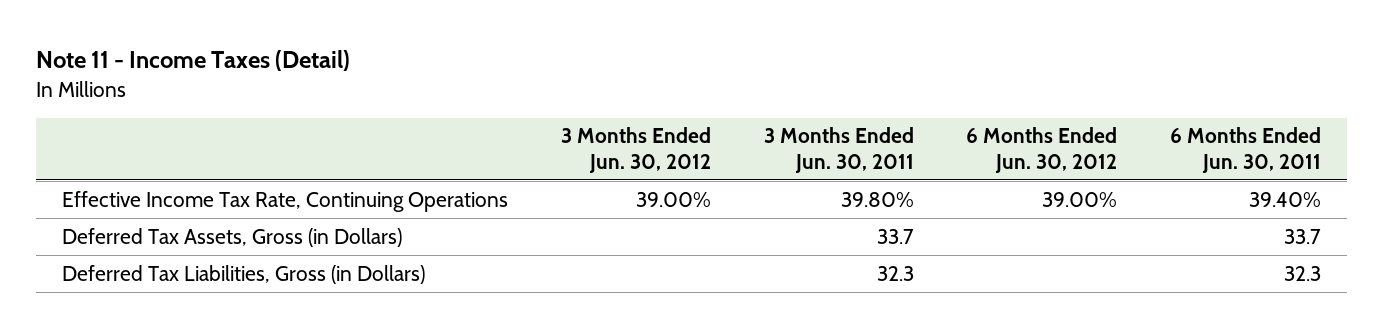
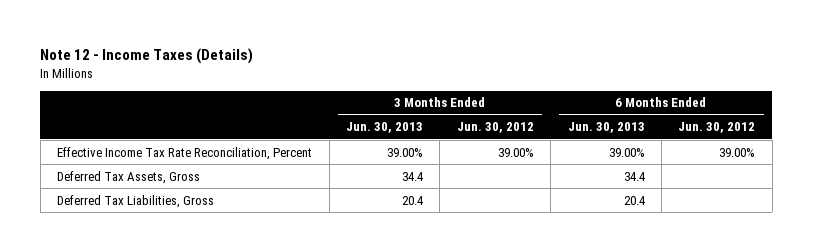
- Note 11 - Income Taxes (Detail)
+ Note 12 - Income Taxes (Details)
- | 3 Months Ended Jun. 30, 2012 | 3 Months Ended Jun. 30, 2011 | 6 Months Ended Jun. 30, 2012 | 6 Months Ended Jun. 30, 2011
+ | 3 Months Ended Jun. 30, 2013 | 3 Months Ended Jun. 30, 2012 | 6 Months Ended Jun. 30, 2013 | 6 Months Ended Jun. 30, 2012
- Effective Income Tax Rate, Continuing Operations | 39.00% | 39.80% | 39.00% | 39.40%
- Deferred Tax Assets, Gross (in Dollars) | | 33.7 | | 33.7
- Deferred Tax Liabilities, Gross (in Dollars) | | 32.3 | | 32.3
+ Effective Income Tax Rate Reconciliation, Percent | 39.00% | 39.00% | 39.00% | 39.00%
+ Deferred Tax Assets, Gross | 34.4 | | 34.4 |
+ Deferred Tax Liabilities, Gross | 20.4 | | 20.4 |

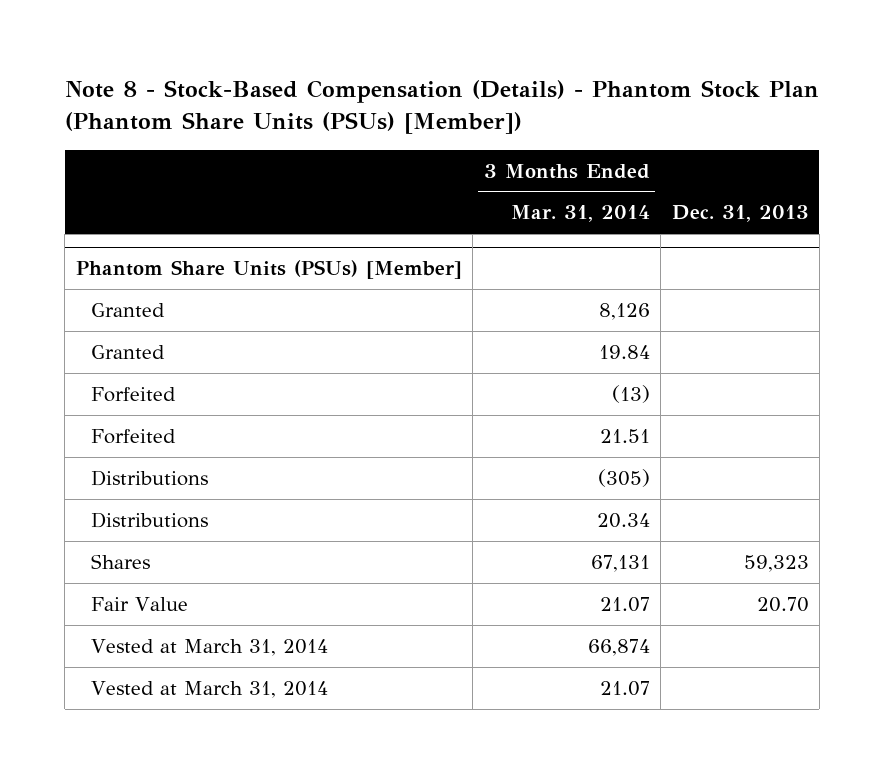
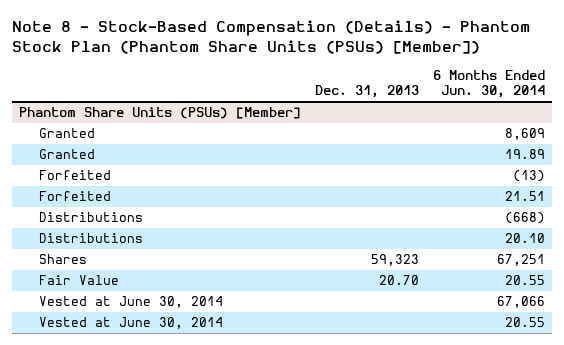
- | 3 Months Ended Mar. 31, 2014 | Dec. 31, 2013
+ | Dec. 31, 2013 | 6 Months Ended Jun. 30, 2014
@ Phantom Share Units (PSUs) [Member]
- Vested at March 31, 2014 | 66,874 |
- Vested at March 31, 2014 | 21.07 |
+ Vested at June 30, 2014 | | 67,066
+ Vested at June 30, 2014 | | 20.55

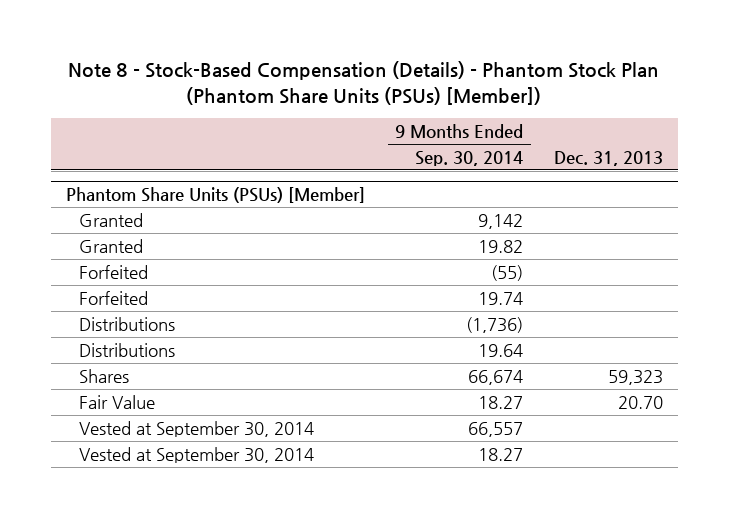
- | Dec. 31, 2013 | 6 Months Ended Jun. 30, 2014
+ | 9 Months Ended Sep. 30, 2014 | Dec. 31, 2013
@ Phantom Share Units (PSUs) [Member]
- Vested at June 30, 2014 | | 67,066
- Vested at June 30, 2014 | | 20.55
+ Vested at September 30, 2014 | 66,557 |
+ Vested at September 30, 2014 | 18.27 |

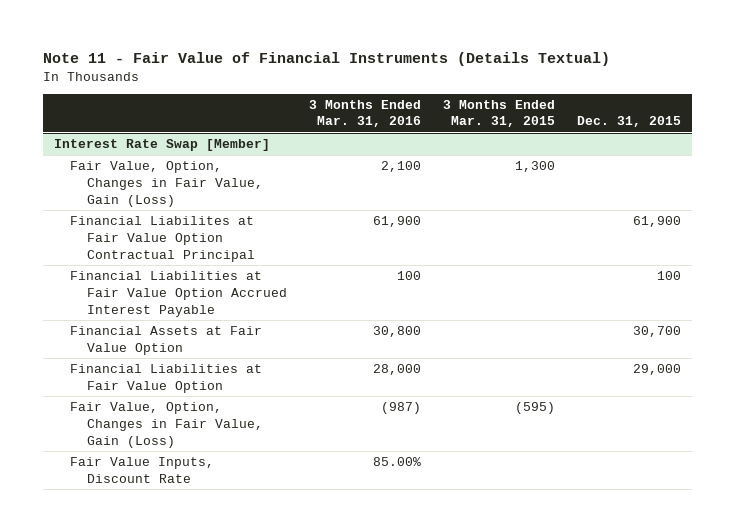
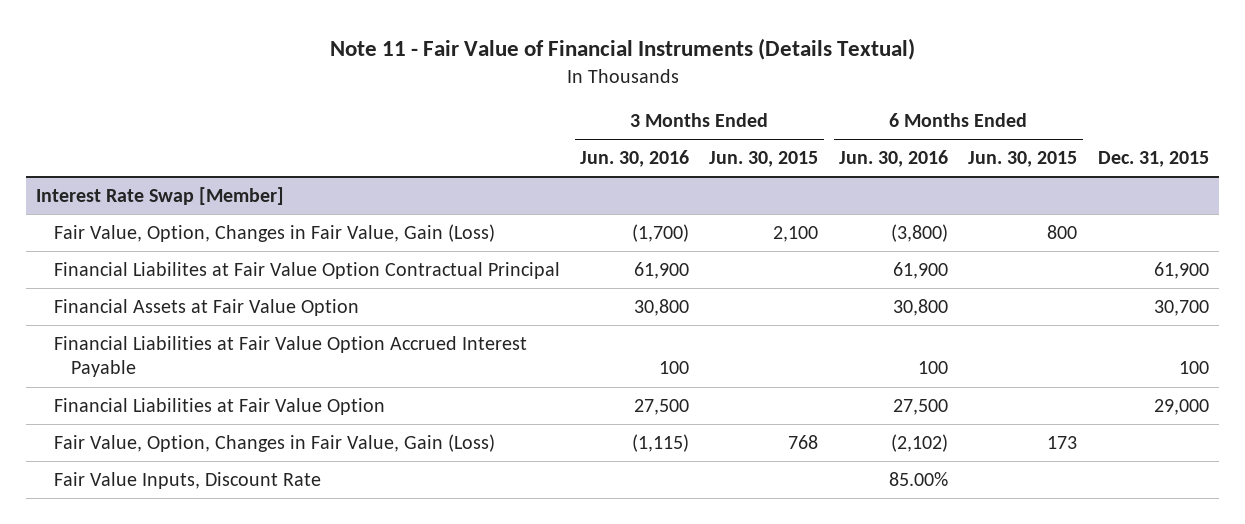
- | 3 Months Ended Mar. 31, 2016 | 3 Months Ended Mar. 31, 2015 | Dec. 31, 2015
+ | 3 Months Ended Jun. 30, 2016 | 3 Months Ended Jun. 30, 2015 | 6 Months Ended Jun. 30, 2016 | 6 Months Ended Jun. 30, 2015 | Dec. 31, 2015
@ Interest Rate Swap [Member]
moved down: Financial Liabilities at Fair Value Option Accrued Interest Payable | 100 | | 100 | | 100

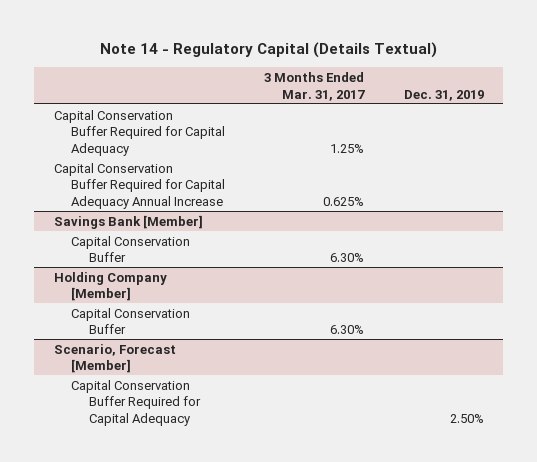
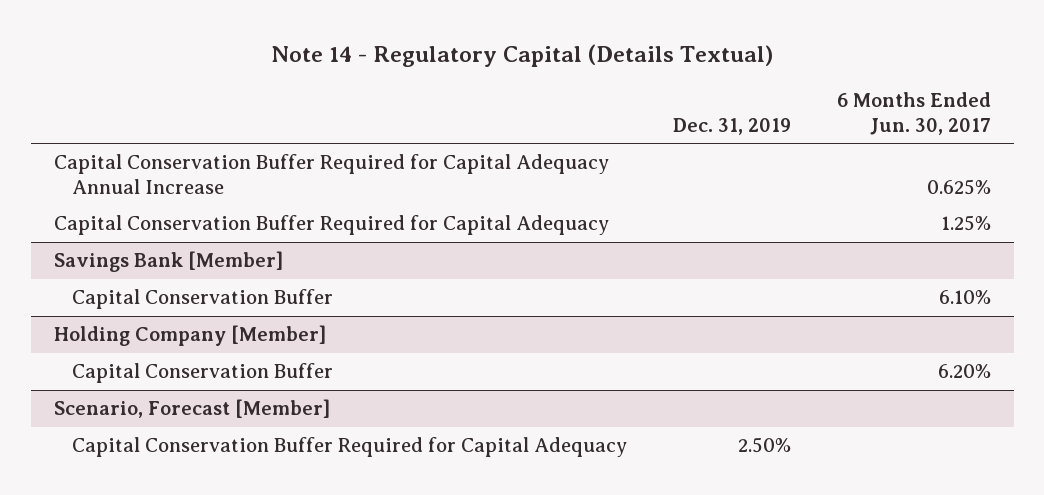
- | 3 Months Ended Mar. 31, 2017 | Dec. 31, 2019
+ | Dec. 31, 2019 | 6 Months Ended Jun. 30, 2017
moved down: Capital Conservation Buffer Required for Capital Adequacy | | 1.25%

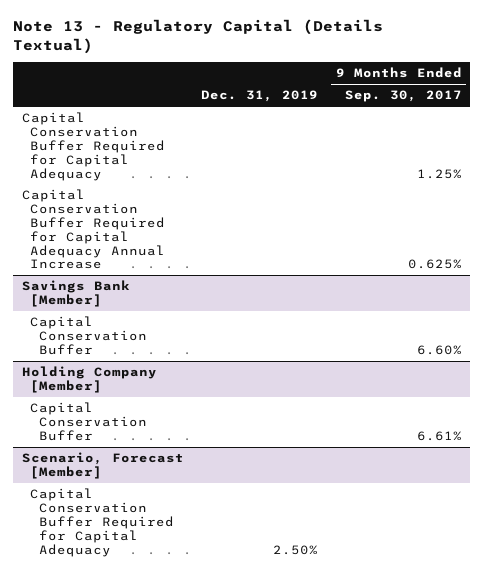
- Note 14 - Regulatory Capital (Details Textual)
+ Note 13 - Regulatory Capital (Details Textual)
- | Dec. 31, 2019 | 6 Months Ended Jun. 30, 2017
+ | Dec. 31, 2019 | 9 Months Ended Sep. 30, 2017
moved down: Capital Conservation Buffer Required for Capital Adequacy Annual Increase | | 0.625%

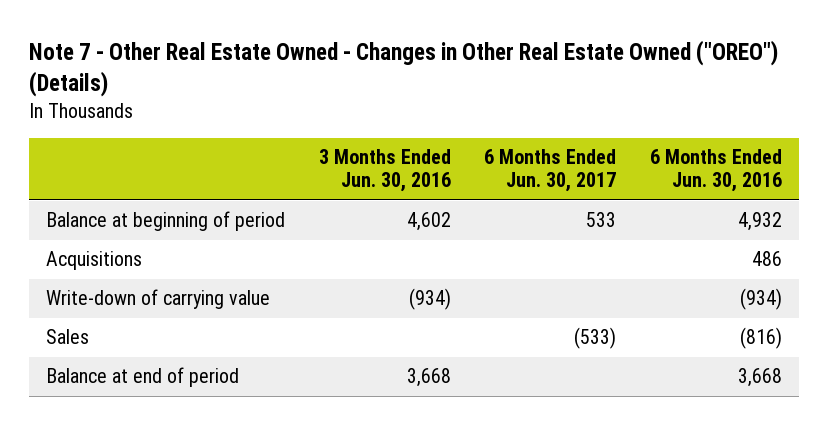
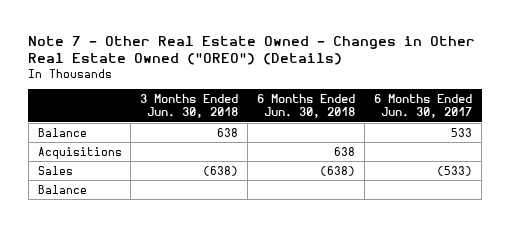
- | 3 Months Ended Jun. 30, 2016 | 6 Months Ended Jun. 30, 2017 | 6 Months Ended Jun. 30, 2016
+ | 3 Months Ended Jun. 30, 2018 | 6 Months Ended Jun. 30, 2018 | 6 Months Ended Jun. 30, 2017
- Balance at beginning of period | 4,602 | 533 | 4,932
+ Balance | 638 | | 533
- Write-down of carrying value | (934) | | (934)
- Balance at end of period | 3,668 | | 3,668
+ Balance

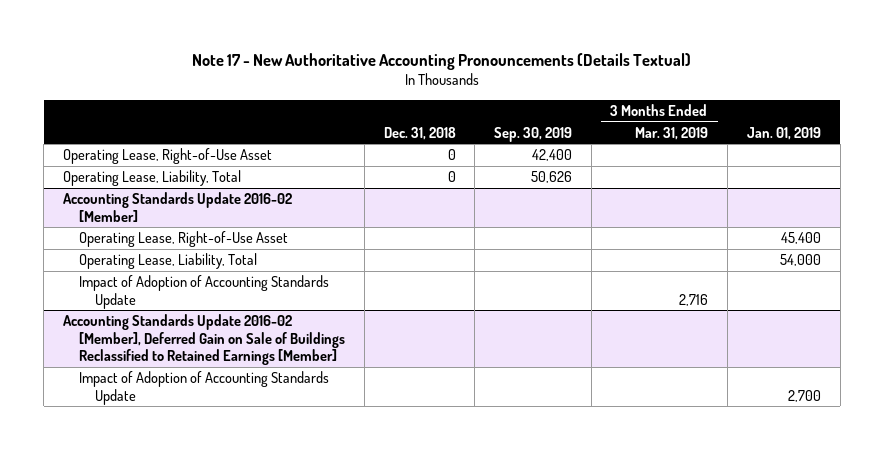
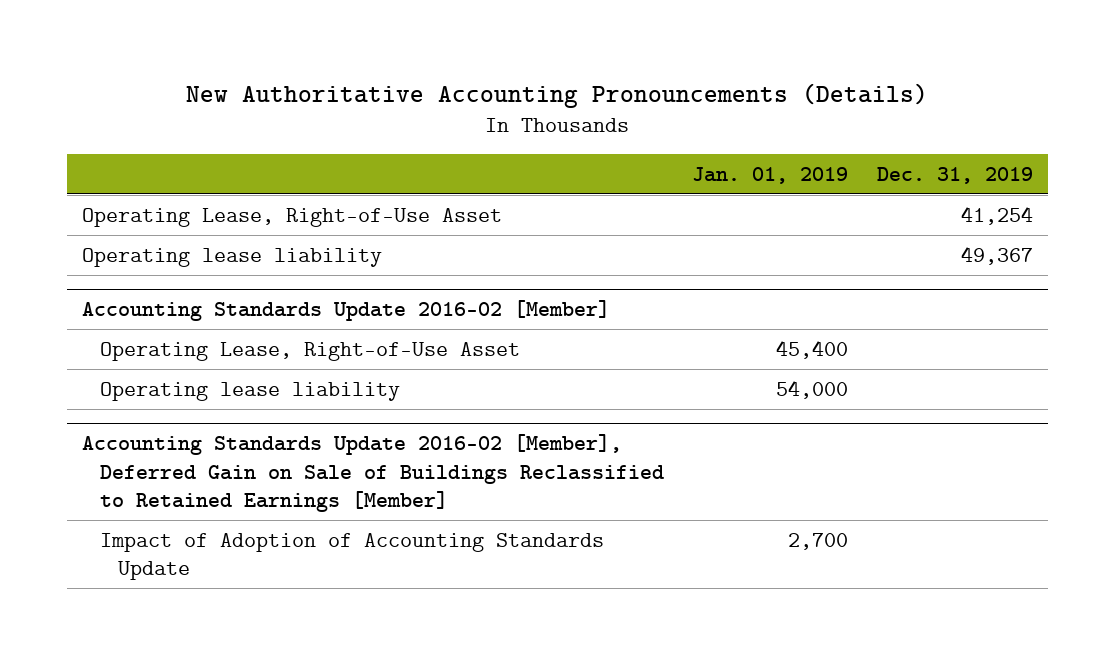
- Note 17 - New Authoritative Accounting Pronouncements (Details Textual)
+ New Authoritative Accounting Pronouncements (Details)
- | Dec. 31, 2018 | Sep. 30, 2019 | 3 Months Ended Mar. 31, 2019 | Jan. 01, 2019
+ | Jan. 01, 2019 | Dec. 31, 2019
- Operating Lease, Liability, Total | 0 | 50,626 | |
+ Operating lease liability | | 49,367
@ Accounting Standards Update 2016-02 [Member]
- Operating Lease, Liability, Total | | | | 54,000
- Impact of Adoption of Accounting Standards Update | | | 2,716 |
+ Operating lease liability | 54,000 |

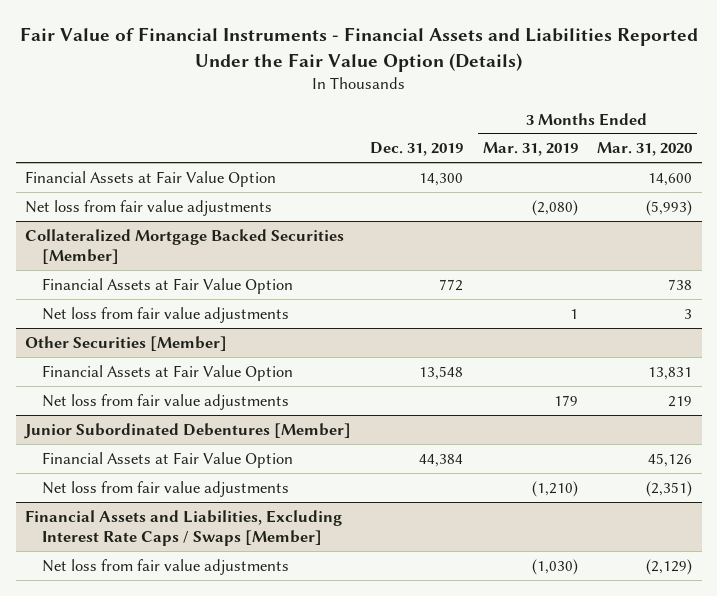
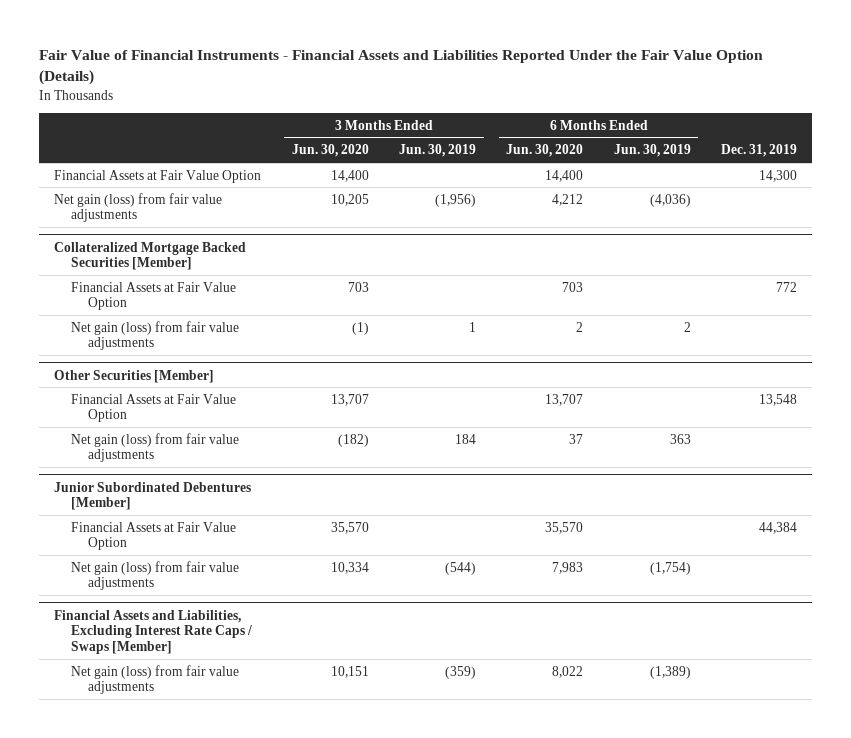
- | Dec. 31, 2019 | 3 Months Ended Mar. 31, 2019 | 3 Months Ended Mar. 31, 2020
+ | 3 Months Ended Jun. 30, 2020 | 3 Months Ended Jun. 30, 2019 | 6 Months Ended Jun. 30, 2020 | 6 Months Ended Jun. 30, 2019 | Dec. 31, 2019
- Net loss from fair value adjustments | | (2,080) | (5,993)
+ Net gain (loss) from fair value adjustments | 10,205 | (1,956) | 4,212 | (4,036) |
@ Collateralized Mortgage Backed Securities [Member]
- Net loss from fair value adjustments | | 1 | 3
+ Net gain (loss) from fair value adjustments | (1) | 1 | 2 | 2 |
@ Other Securities [Member]
- Net loss from fair value adjustments | | 179 | 219
+ Net gain (loss) from fair value adjustments | (182) | 184 | 37 | 363 |
@ Junior Subordinated Debentures [Member]
- Net loss from fair value adjustments | | (1,210) | (2,351)
+ Net gain (loss) from fair value adjustments | 10,334 | (544) | 7,983 | (1,754) |
@ Financial Assets and Liabilities, Excluding Interest Rate Caps / Swaps [Member]
- Net loss from fair value adjustments | | (1,030) | (2,129)
+ Net gain (loss) from fair value adjustments | 10,151 | (359) | 8,022 | (1,389) |

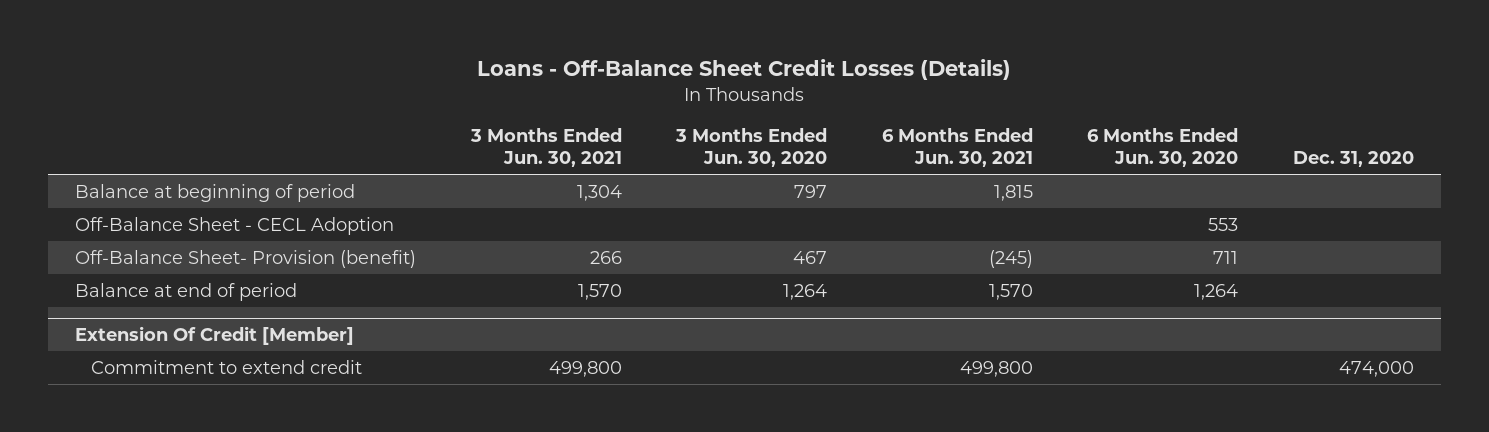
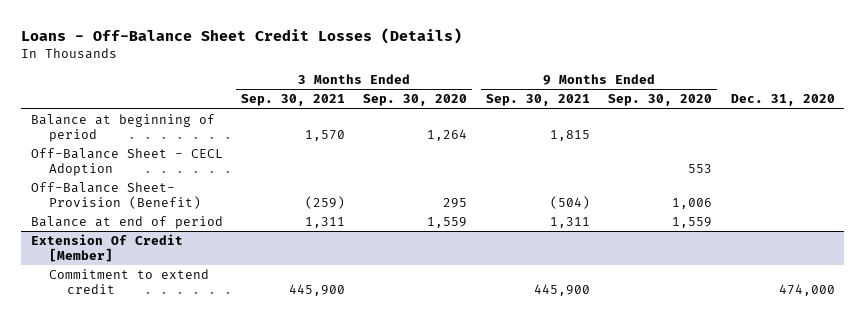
- | 3 Months Ended Jun. 30, 2021 | 3 Months Ended Jun. 30, 2020 | 6 Months Ended Jun. 30, 2021 | 6 Months Ended Jun. 30, 2020 | Dec. 31, 2020
+ | 3 Months Ended Sep. 30, 2021 | 3 Months Ended Sep. 30, 2020 | 9 Months Ended Sep. 30, 2021 | 9 Months Ended Sep. 30, 2020 | Dec. 31, 2020
- Off-Balance Sheet- Provision (benefit) | 266 | 467 | (245) | 711 |
+ Off-Balance Sheet- Provision (Benefit) | (259) | 295 | (504) | 1,006 |

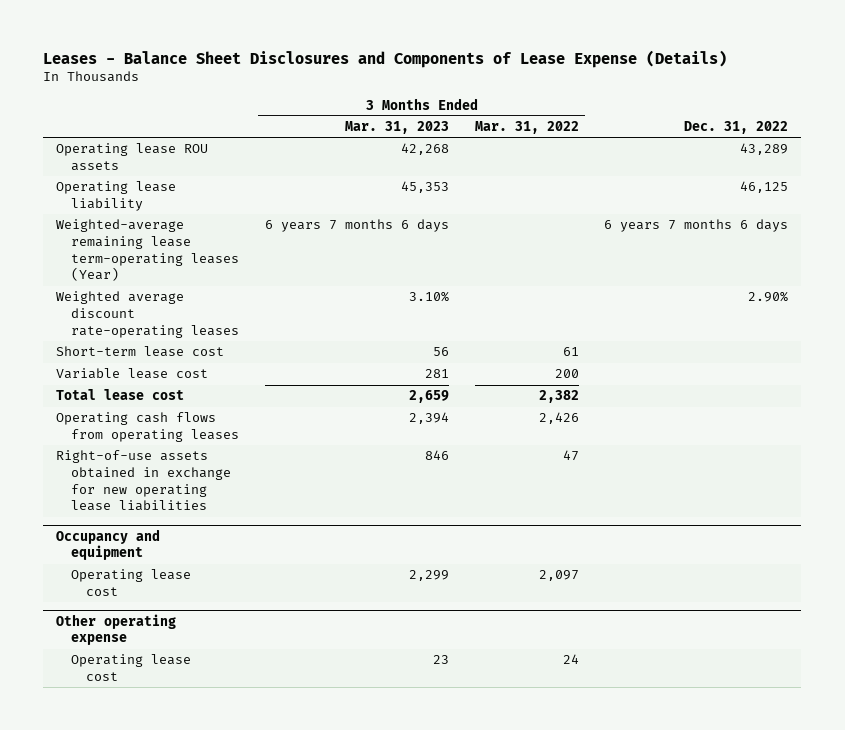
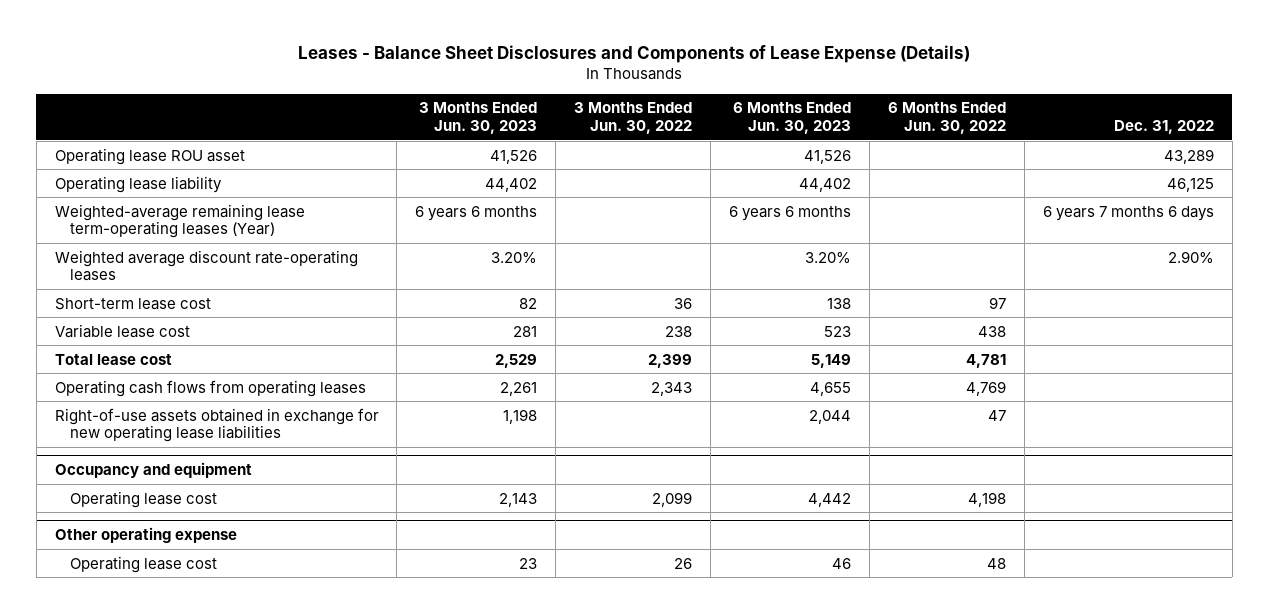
- | 3 Months Ended Mar. 31, 2023 | 3 Months Ended Mar. 31, 2022 | Dec. 31, 2022
+ | 3 Months Ended Jun. 30, 2023 | 3 Months Ended Jun. 30, 2022 | 6 Months Ended Jun. 30, 2023 | 6 Months Ended Jun. 30, 2022 | Dec. 31, 2022
- Operating lease ROU assets | 42,268 | | 43,289
+ Operating lease ROU asset | 41,526 | | 41,526 | | 43,289

